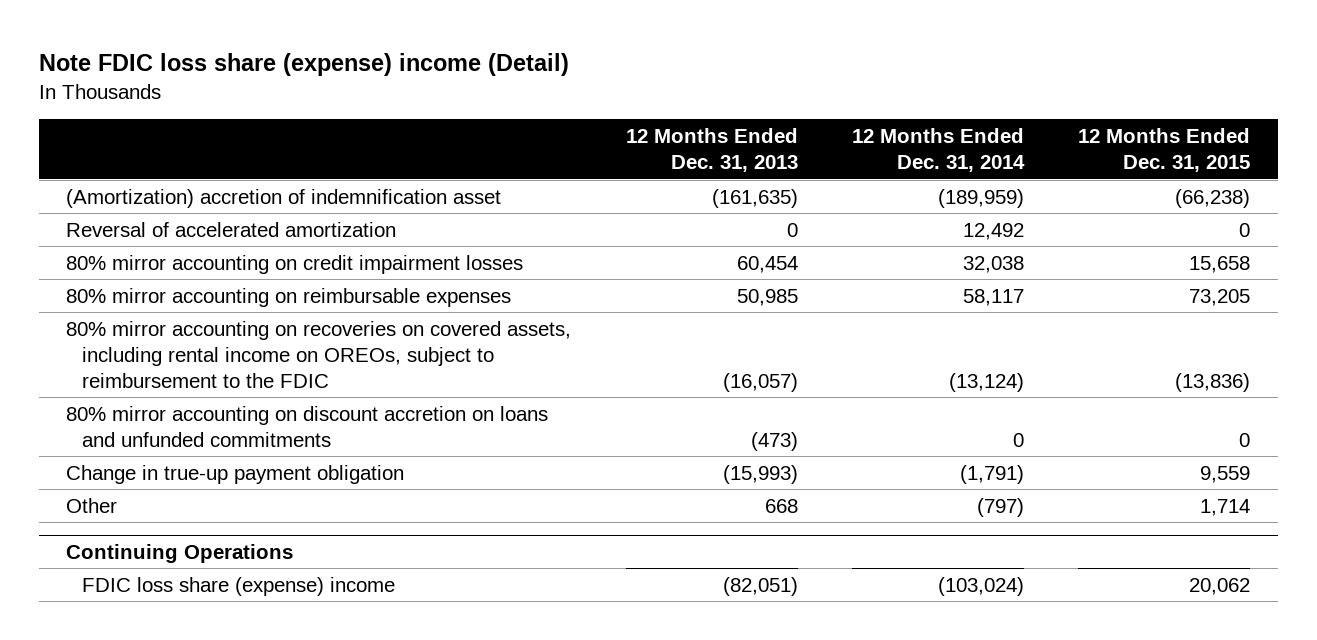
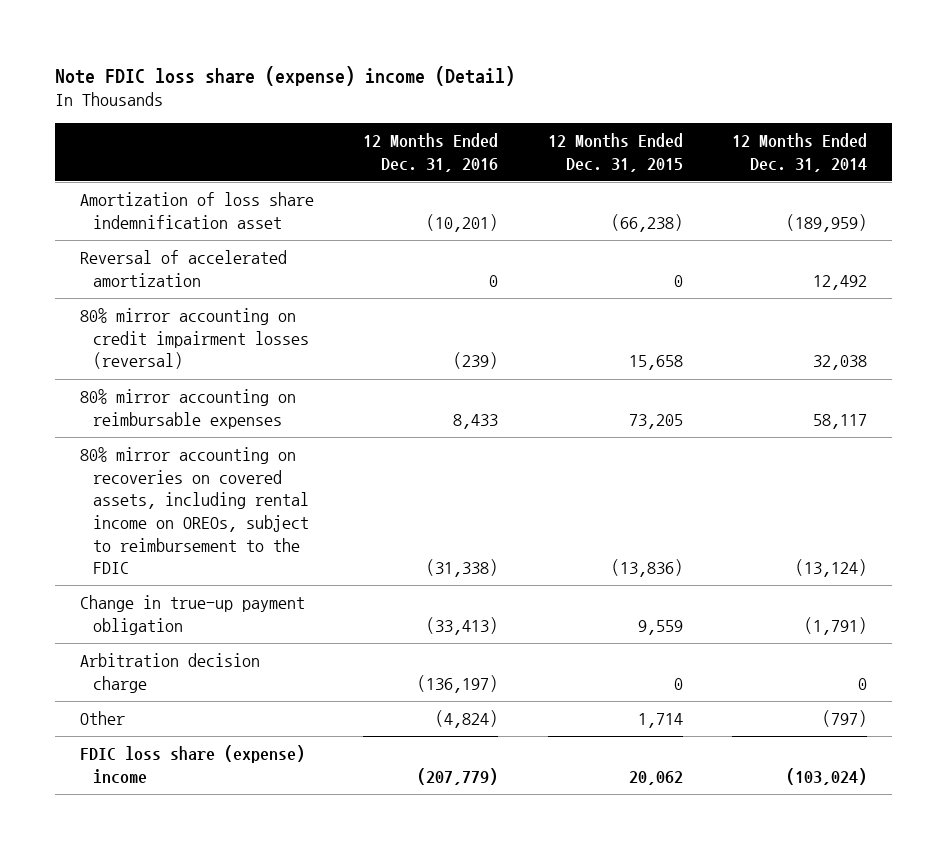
- | 12 Months Ended Dec. 31, 2013 | 12 Months Ended Dec. 31, 2014 | 12 Months Ended Dec. 31, 2015
+ | 12 Months Ended Dec. 31, 2016 | 12 Months Ended Dec. 31, 2015 | 12 Months Ended Dec. 31, 2014
- (Amortization) accretion of indemnification asset | (161,635) | (189,959) | (66,238)
+ Amortization of loss share indemnification asset | (10,201) | (66,238) | (189,959)
- 80% mirror accounting on credit impairment losses | 60,454 | 32,038 | 15,658
+ 80% mirror accounting on credit impairment losses (reversal) | (239) | 15,658 | 32,038
- 80% mirror accounting on discount accretion on loans and unfunded commitments | (473) | 0 | 0
+ Arbitration decision charge | (136,197) | 0 | 0
- Continuing Operations

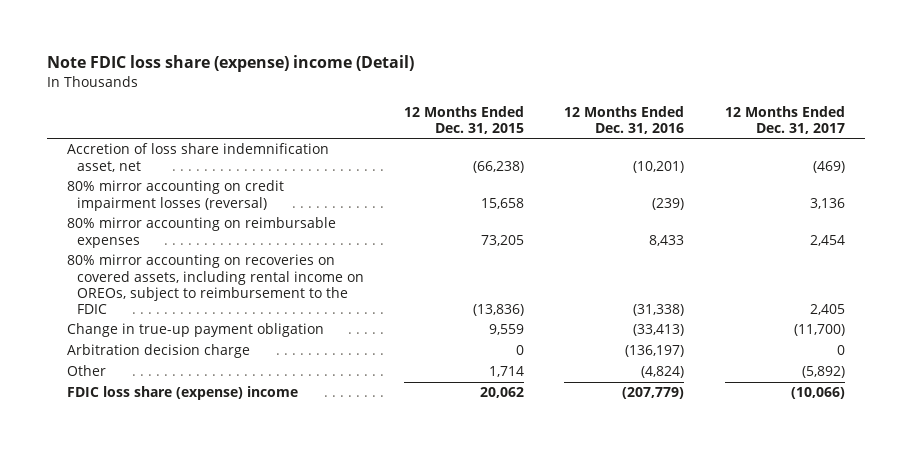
- | 12 Months Ended Dec. 31, 2016 | 12 Months Ended Dec. 31, 2015 | 12 Months Ended Dec. 31, 2014
+ | 12 Months Ended Dec. 31, 2015 | 12 Months Ended Dec. 31, 2016 | 12 Months Ended Dec. 31, 2017
- Amortization of loss share indemnification asset | (10,201) | (66,238) | (189,959)
- Reversal of accelerated amortization | 0 | 0 | 12,492
+ Accretion of loss share indemnification asset, net | (66,238) | (10,201) | (469)

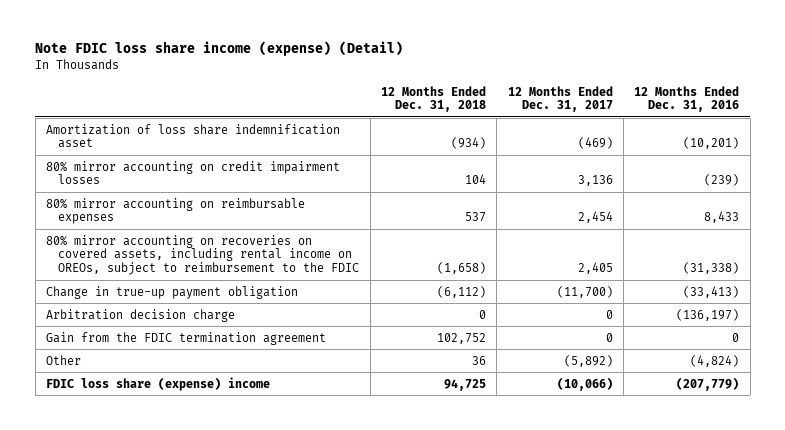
- Note FDIC loss share (expense) income (Detail)
+ Note FDIC loss share income (expense) (Detail)
- | 12 Months Ended Dec. 31, 2015 | 12 Months Ended Dec. 31, 2016 | 12 Months Ended Dec. 31, 2017
+ | 12 Months Ended Dec. 31, 2018 | 12 Months Ended Dec. 31, 2017 | 12 Months Ended Dec. 31, 2016
- Accretion of loss share indemnification asset, net | (66,238) | (10,201) | (469)
- 80% mirror accounting on credit impairment losses (reversal) | 15,658 | (239) | 3,136
+ Amortization of loss share indemnification asset | (934) | (469) | (10,201)
+ 80% mirror accounting on credit impairment losses | 104 | 3,136 | (239)
+ Gain from the FDIC termination agreement | 102,752 | 0 | 0

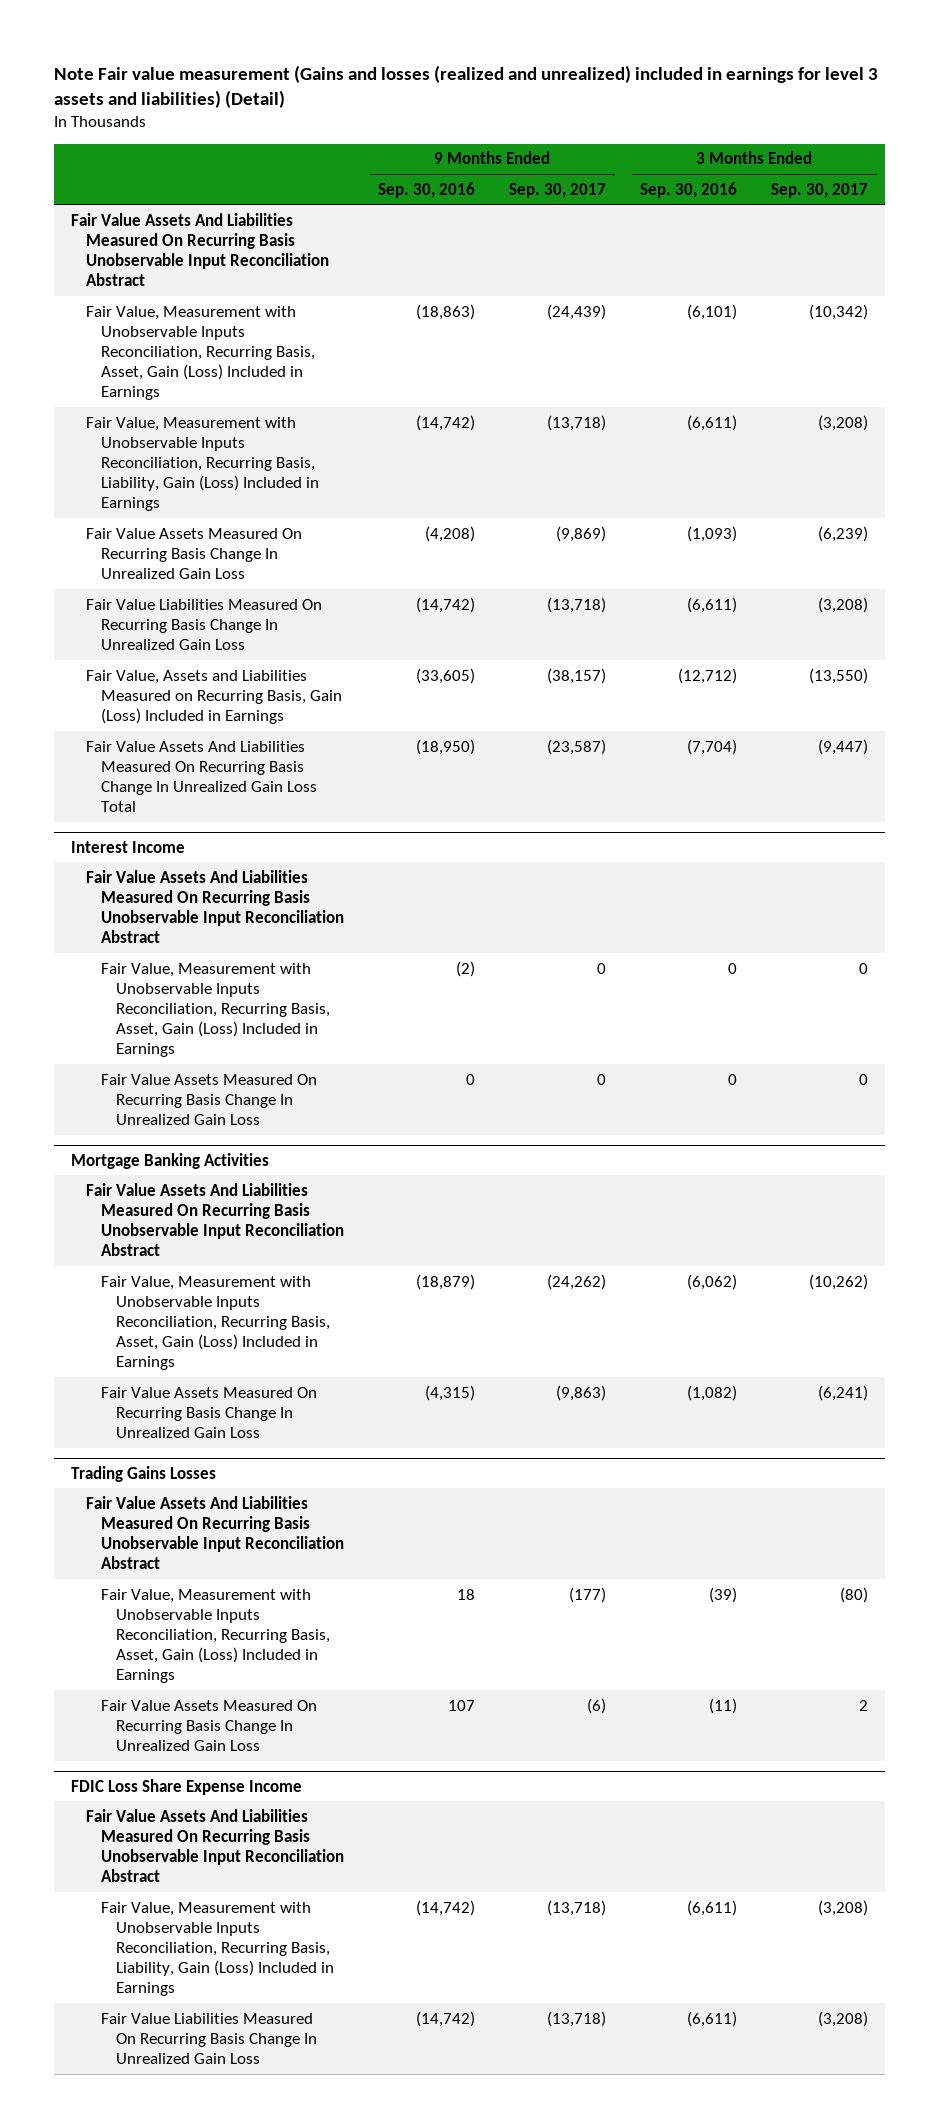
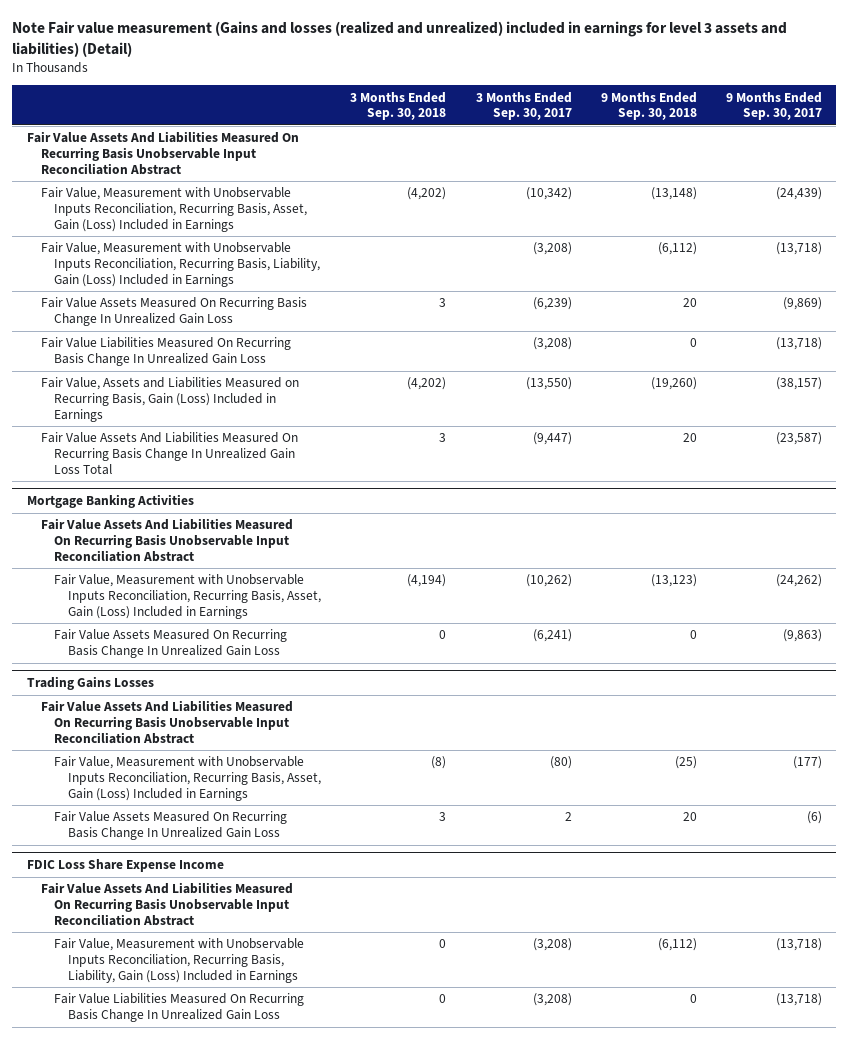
- | 9 Months Ended Sep. 30, 2016 | 9 Months Ended Sep. 30, 2017 | 3 Months Ended Sep. 30, 2016 | 3 Months Ended Sep. 30, 2017
+ | 3 Months Ended Sep. 30, 2018 | 3 Months Ended Sep. 30, 2017 | 9 Months Ended Sep. 30, 2018 | 9 Months Ended Sep. 30, 2017
- Interest Income
- Fair Value Assets And Liabilities Measured On Recurring Basis Unobservable Input Reconciliation Abstract
- Fair Value, Measurement with Unobservable Inputs Reconciliation, Recurring Basis, Asset, Gain (Loss) Included in Earnings | (2) | 0 | 0 | 0
- Fair Value Assets Measured On Recurring Basis Change In Unrealized Gain Loss | 0 | 0 | 0 | 0

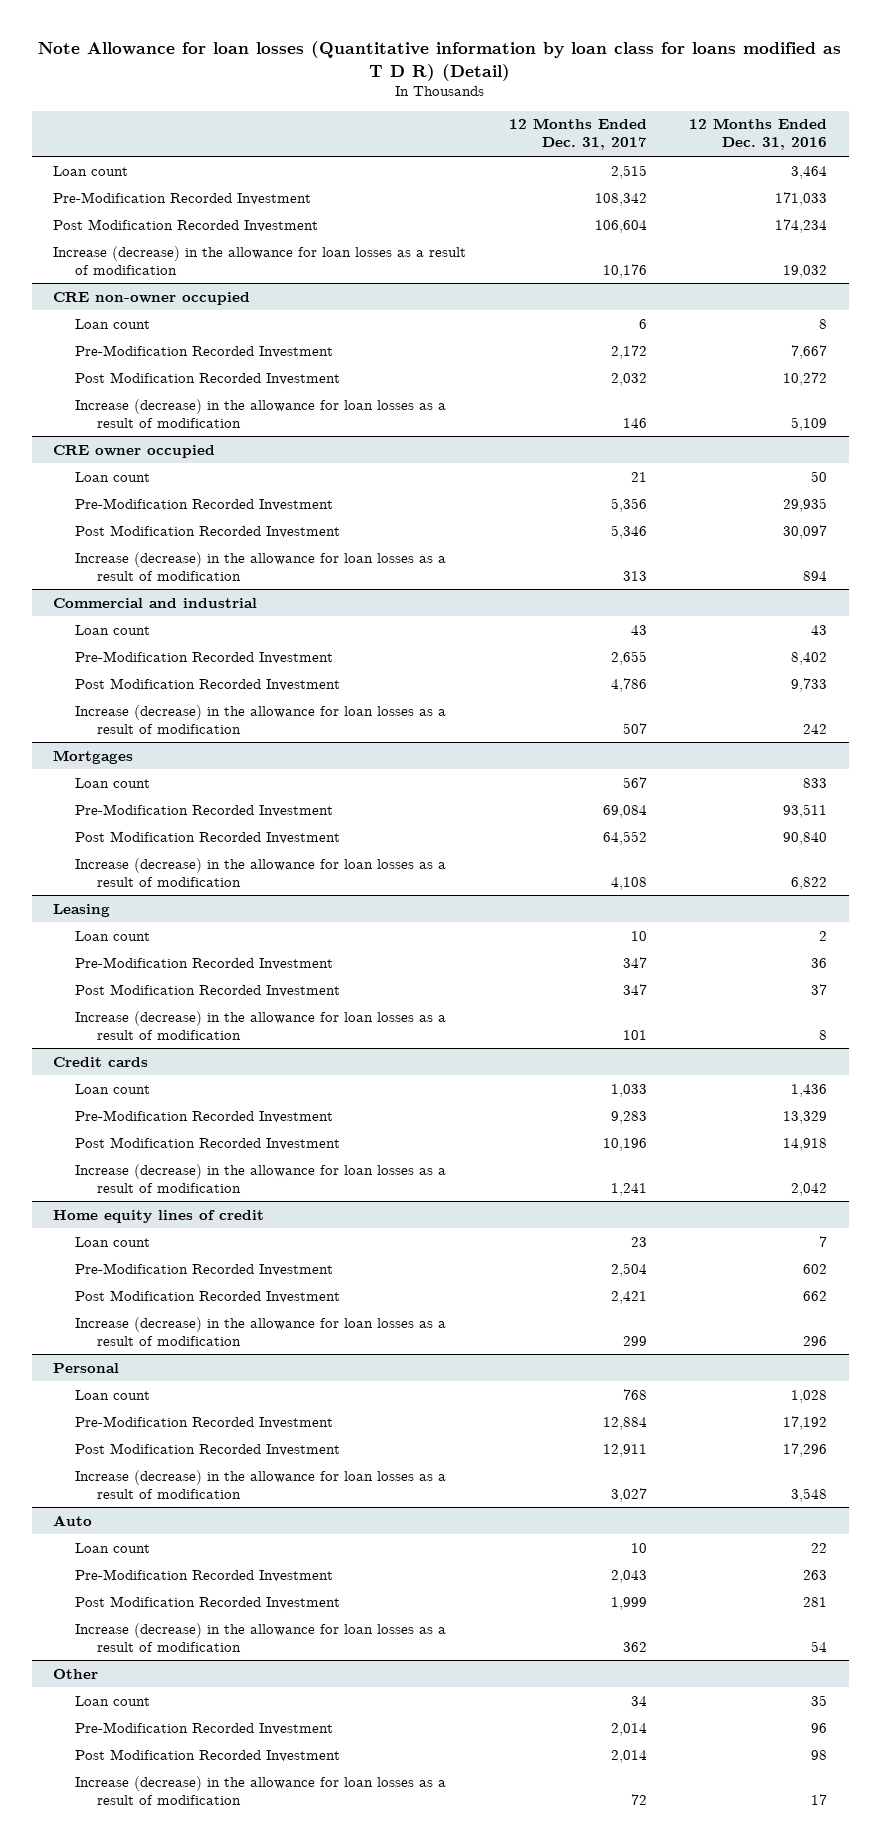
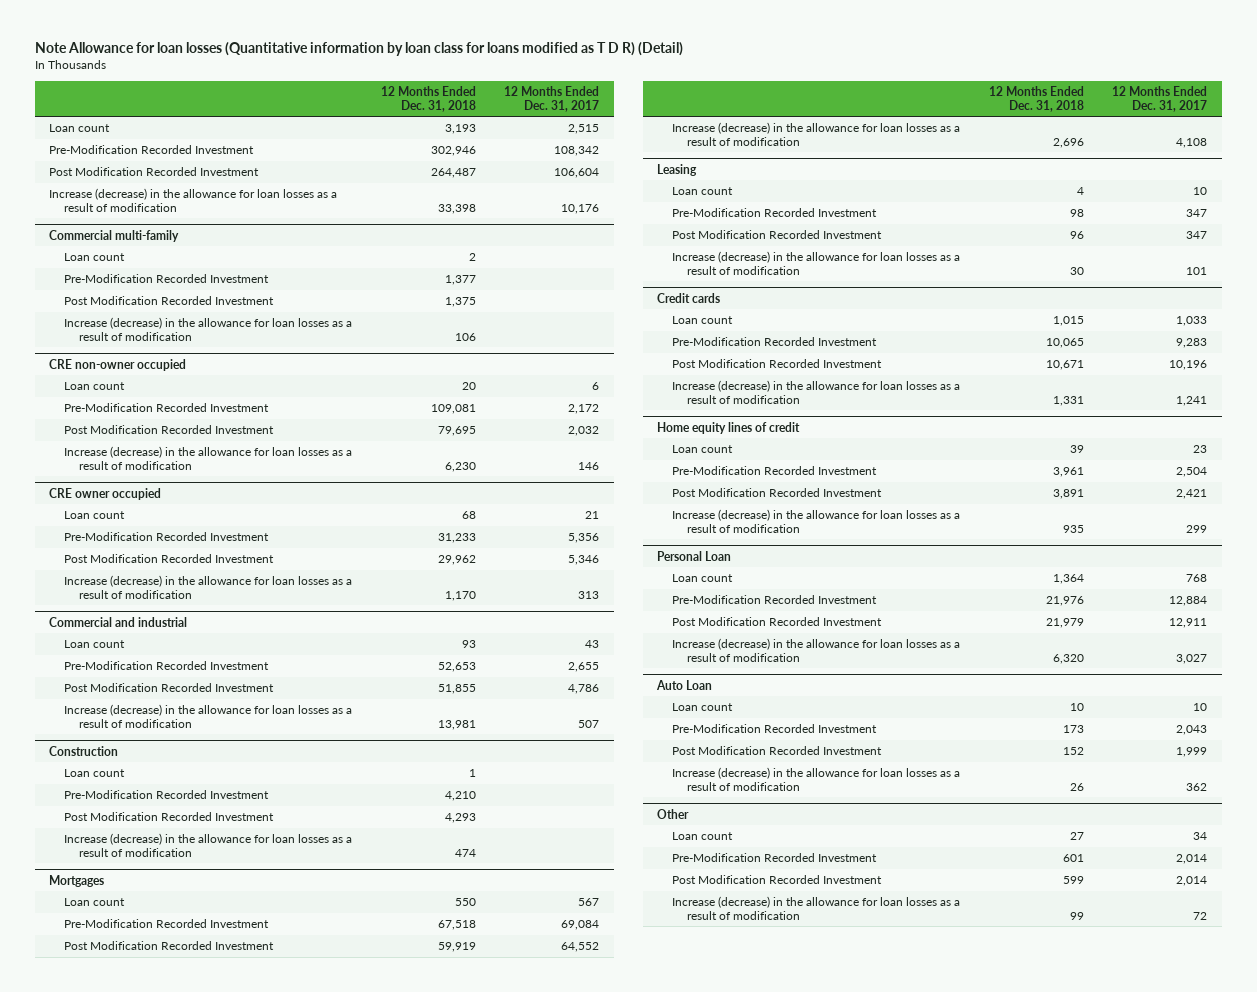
- | 12 Months Ended Dec. 31, 2017 | 12 Months Ended Dec. 31, 2016
+ | 12 Months Ended Dec. 31, 2018 | 12 Months Ended Dec. 31, 2017
+ Commercial multi-family
+ Loan count | 2 |
+ Pre-Modification Recorded Investment | 1,377 |
+ Post Modification Recorded Investment | 1,375 |
+ Increase (decrease) in the allowance for loan losses as a result of modification | 106 |
+ Construction
+ Loan count | 1 |
+ Pre-Modification Recorded Investment | 4,210 |
+ Post Modification Recorded Investment | 4,293 |
+ Increase (decrease) in the allowance for loan losses as a result of modification | 474 |
- Personal
+ Personal Loan
- Auto
+ Auto Loan

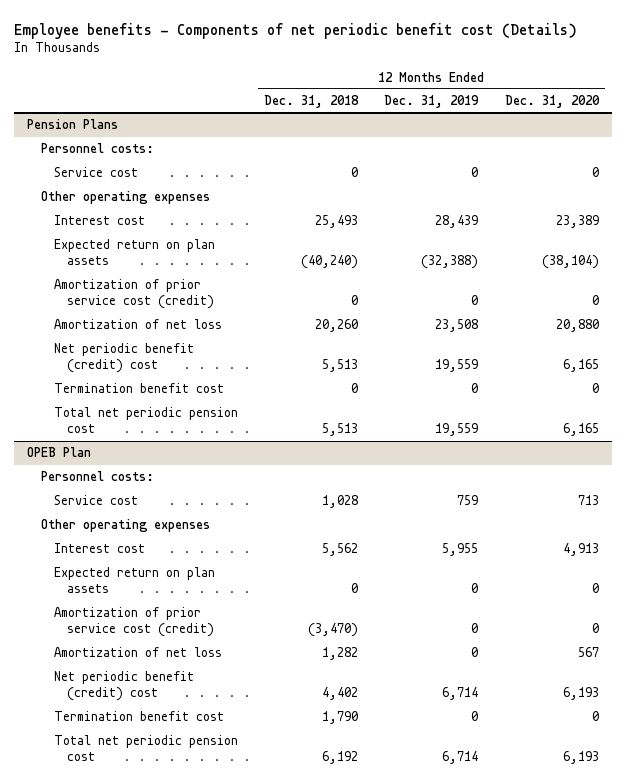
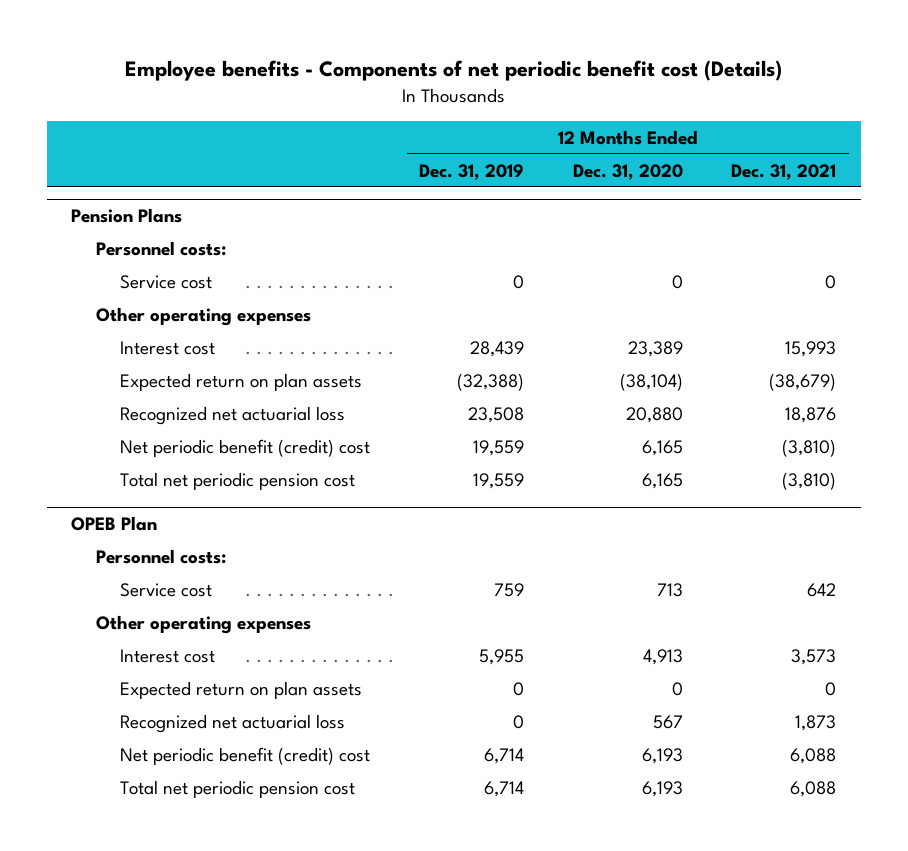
- | 12 Months Ended Dec. 31, 2018 | 12 Months Ended Dec. 31, 2019 | 12 Months Ended Dec. 31, 2020
+ | 12 Months Ended Dec. 31, 2019 | 12 Months Ended Dec. 31, 2020 | 12 Months Ended Dec. 31, 2021
@ Pension Plans
- Amortization of prior service cost (credit) | 0 | 0 | 0
- Amortization of net loss | 20,260 | 23,508 | 20,880
+ Recognized net actuarial loss | 23,508 | 20,880 | 18,876
- Termination benefit cost | 0 | 0 | 0
@ OPEB Plan
- Amortization of prior service cost (credit) | (3,470) | 0 | 0
- Amortization of net loss | 1,282 | 0 | 567
+ Recognized net actuarial loss | 0 | 567 | 1,873
- Termination benefit cost | 1,790 | 0 | 0

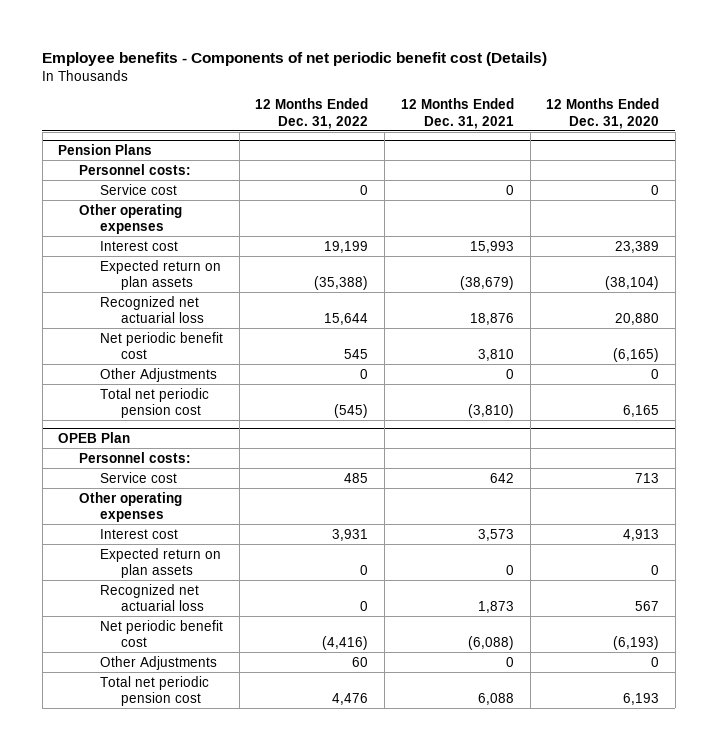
- | 12 Months Ended Dec. 31, 2019 | 12 Months Ended Dec. 31, 2020 | 12 Months Ended Dec. 31, 2021
+ | 12 Months Ended Dec. 31, 2022 | 12 Months Ended Dec. 31, 2021 | 12 Months Ended Dec. 31, 2020
@ Pension Plans
- Net periodic benefit (credit) cost | 19,559 | 6,165 | (3,810)
+ Net periodic benefit cost | 545 | 3,810 | (6,165)
+ Other Adjustments | 0 | 0 | 0
@ OPEB Plan
- Net periodic benefit (credit) cost | 6,714 | 6,193 | 6,088
+ Net periodic benefit cost | (4,416) | (6,088) | (6,193)
+ Other Adjustments | 60 | 0 | 0

